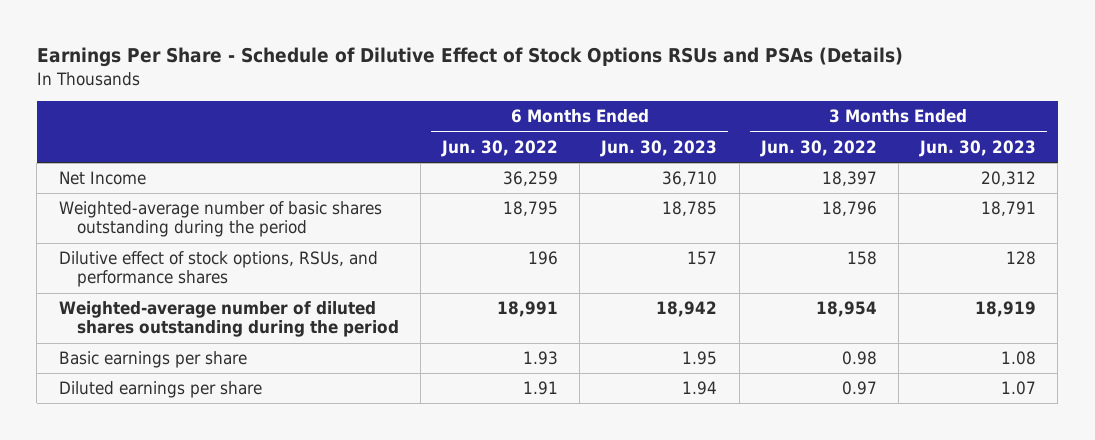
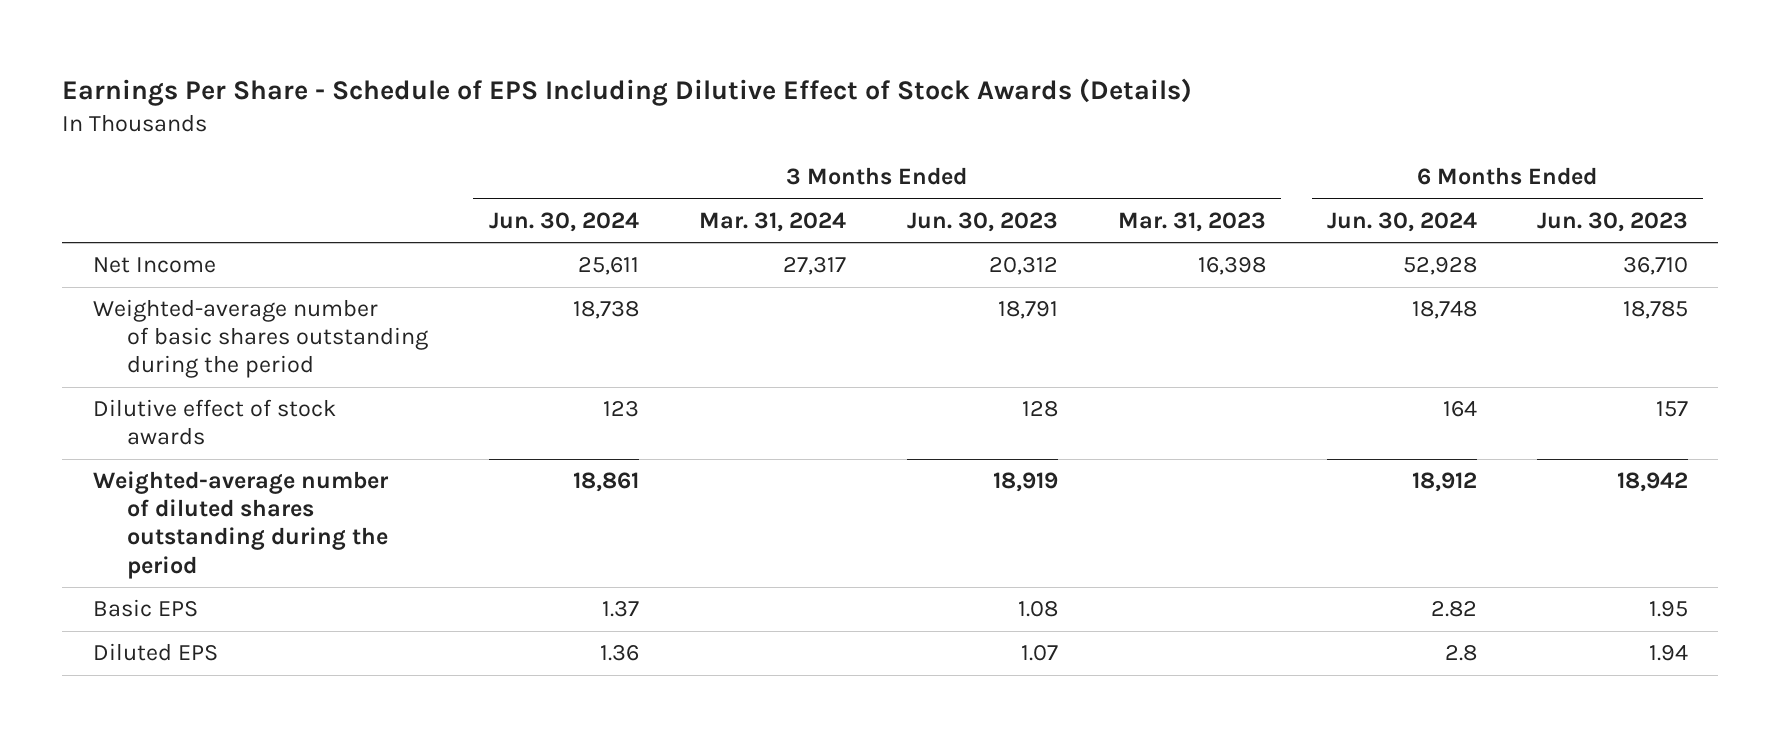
- Earnings Per Share - Schedule of Dilutive Effect of Stock Options RSUs and PSAs (Details)
+ Earnings Per Share - Schedule of EPS Including Dilutive Effect of Stock Awards (Details)
- | 6 Months Ended Jun. 30, 2022 | 6 Months Ended Jun. 30, 2023 | 3 Months Ended Jun. 30, 2022 | 3 Months Ended Jun. 30, 2023
+ | 3 Months Ended Jun. 30, 2024 | 3 Months Ended Mar. 31, 2024 | 3 Months Ended Jun. 30, 2023 | 3 Months Ended Mar. 31, 2023 | 6 Months Ended Jun. 30, 2024 | 6 Months Ended Jun. 30, 2023
- Dilutive effect of stock options, RSUs, and performance shares | 196 | 157 | 158 | 128
+ Dilutive effect of stock awards | 123 | | 128 | | 164 | 157
- Basic earnings per share | 1.93 | 1.95 | 0.98 | 1.08
- Diluted earnings per share | 1.91 | 1.94 | 0.97 | 1.07
+ Basic EPS | 1.37 | | 1.08 | | 2.82 | 1.95
+ Diluted EPS | 1.36 | | 1.07 | | 2.8 | 1.94

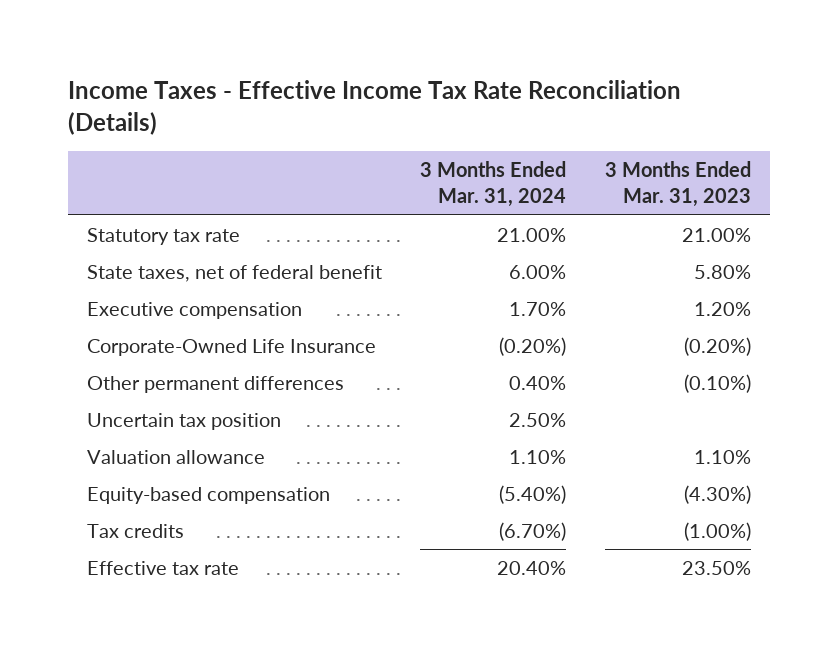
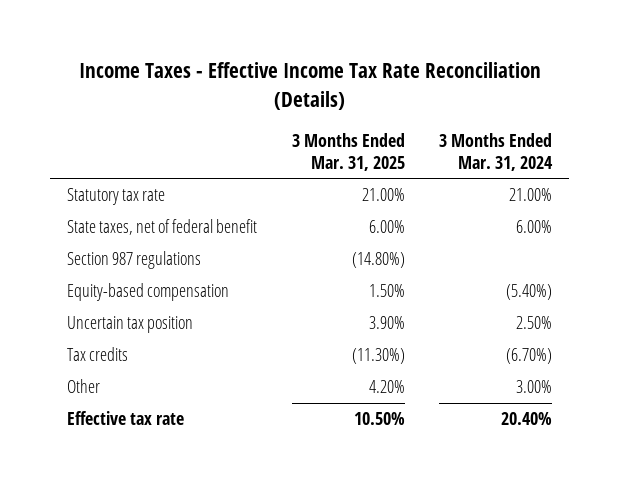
- | 3 Months Ended Mar. 31, 2024 | 3 Months Ended Mar. 31, 2023
+ | 3 Months Ended Mar. 31, 2025 | 3 Months Ended Mar. 31, 2024
- Executive compensation | 1.70% | 1.20%
- Corporate-Owned Life Insurance | (0.20%) | (0.20%)
- Other permanent differences | 0.40% | (0.10%)
- Valuation allowance | 1.10% | 1.10%
+ Section 987 regulations | (14.80%) |
moved down: Uncertain tax position | 3.90% | 2.50%
+ Other | 4.20% | 3.00%

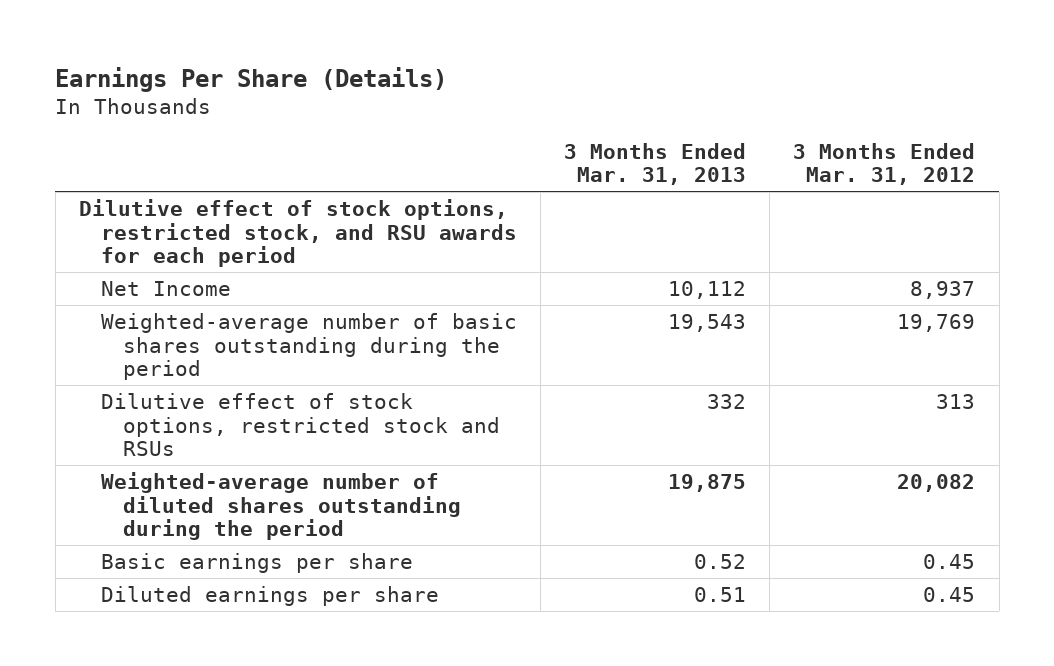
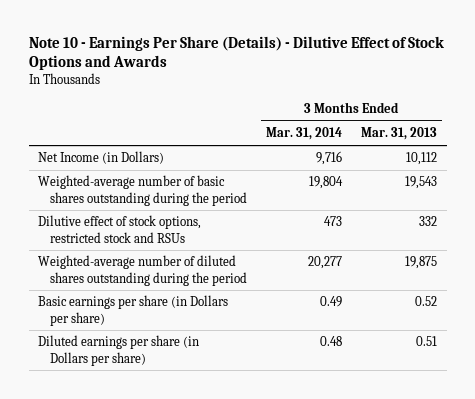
- Earnings Per Share (Details)
+ Note 10 - Earnings Per Share (Details) - Dilutive Effect of Stock Options and Awards
- | 3 Months Ended Mar. 31, 2013 | 3 Months Ended Mar. 31, 2012
+ | 3 Months Ended Mar. 31, 2014 | 3 Months Ended Mar. 31, 2013
- Dilutive effect of stock options, restricted stock, and RSU awards for each period
- Net Income | 10,112 | 8,937
+ Net Income (in Dollars) | 9,716 | 10,112
- Basic earnings per share | 0.52 | 0.45
- Diluted earnings per share | 0.51 | 0.45
+ Basic earnings per share (in Dollars per share) | 0.49 | 0.52
+ Diluted earnings per share (in Dollars per share) | 0.48 | 0.51

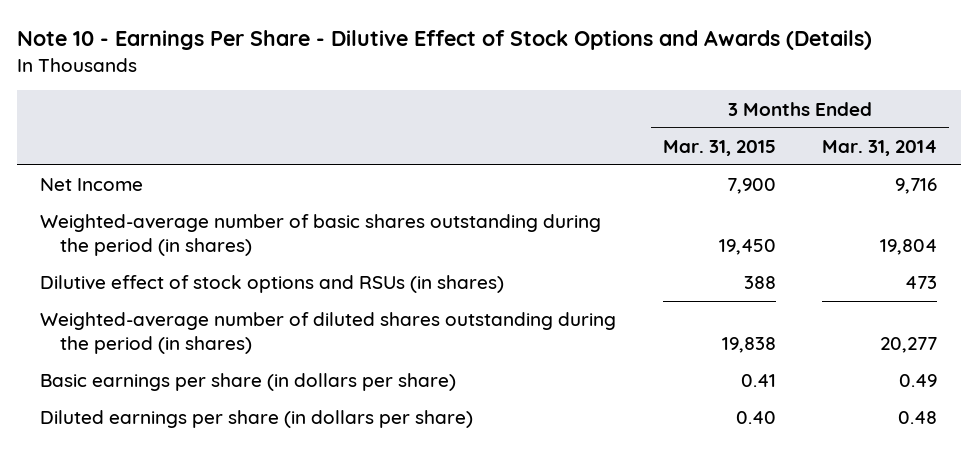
- Note 10 - Earnings Per Share (Details) - Dilutive Effect of Stock Options and Awards
+ Note 10 - Earnings Per Share - Dilutive Effect of Stock Options and Awards (Details)
- | 3 Months Ended Mar. 31, 2014 | 3 Months Ended Mar. 31, 2013
+ | 3 Months Ended Mar. 31, 2015 | 3 Months Ended Mar. 31, 2014
- Net Income (in Dollars) | 9,716 | 10,112
- Weighted-average number of basic shares outstanding during the period | 19,804 | 19,543
- Dilutive effect of stock options, restricted stock and RSUs | 473 | 332
- Weighted-average number of diluted shares outstanding during the period | 20,277 | 19,875
- Basic earnings per share (in Dollars per share) | 0.49 | 0.52
- Diluted earnings per share (in Dollars per share) | 0.48 | 0.51
+ Net Income | 7,900 | 9,716
+ Weighted-average number of basic shares outstanding during the period (in shares) | 19,450 | 19,804
+ Dilutive effect of stock options and RSUs (in shares) | 388 | 473
+ Weighted-average number of diluted shares outstanding during the period (in shares) | 19,838 | 20,277
+ Basic earnings per share (in dollars per share) | 0.41 | 0.49
+ Diluted earnings per share (in dollars per share) | 0.40 | 0.48

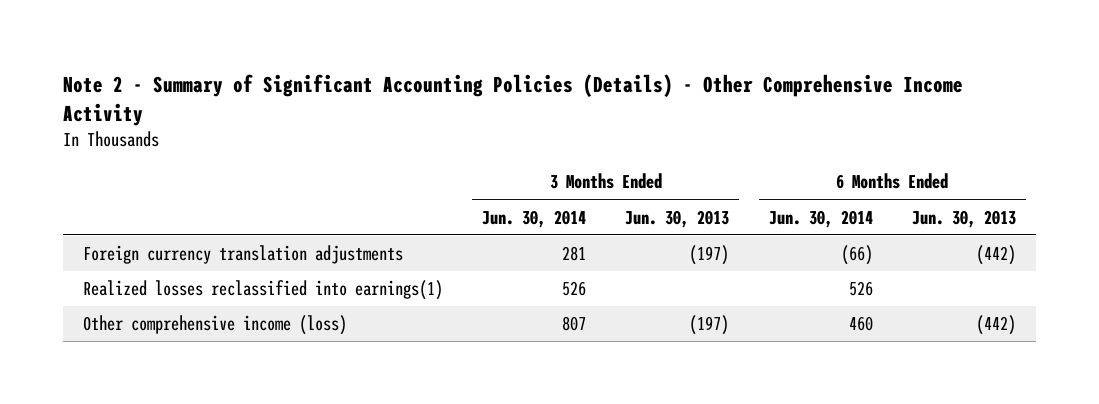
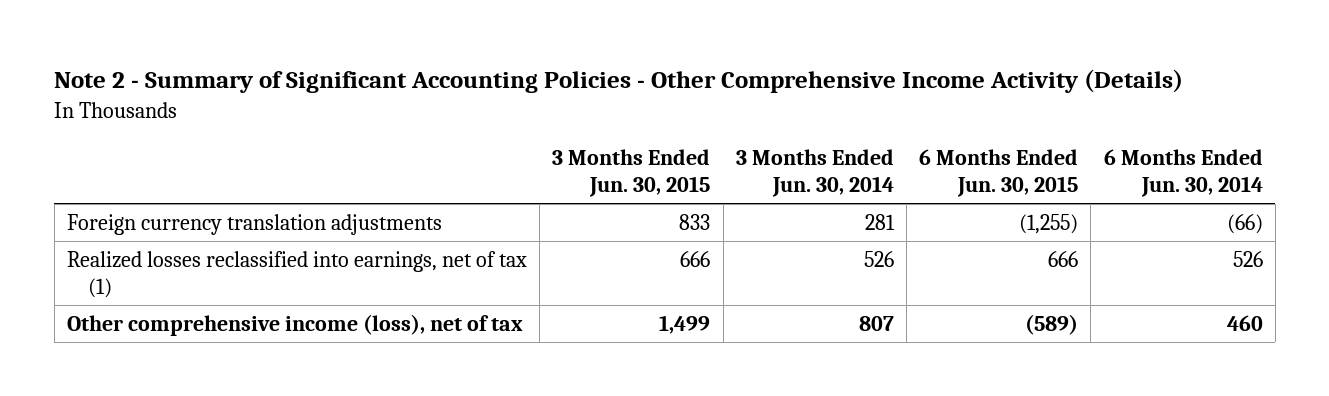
- Note 2 - Summary of Significant Accounting Policies (Details) - Other Comprehensive Income Activity
+ Note 2 - Summary of Significant Accounting Policies - Other Comprehensive Income Activity (Details)
- | 3 Months Ended Jun. 30, 2014 | 3 Months Ended Jun. 30, 2013 | 6 Months Ended Jun. 30, 2014 | 6 Months Ended Jun. 30, 2013
+ | 3 Months Ended Jun. 30, 2015 | 3 Months Ended Jun. 30, 2014 | 6 Months Ended Jun. 30, 2015 | 6 Months Ended Jun. 30, 2014
- Realized losses reclassified into earnings(1) | 526 | | 526 |
- Other comprehensive income (loss) | 807 | (197) | 460 | (442)
+ Realized losses reclassified into earnings, net of tax (1) | 666 | 526 | 666 | 526
+ Other comprehensive income (loss), net of tax | 1,499 | 807 | (589) | 460

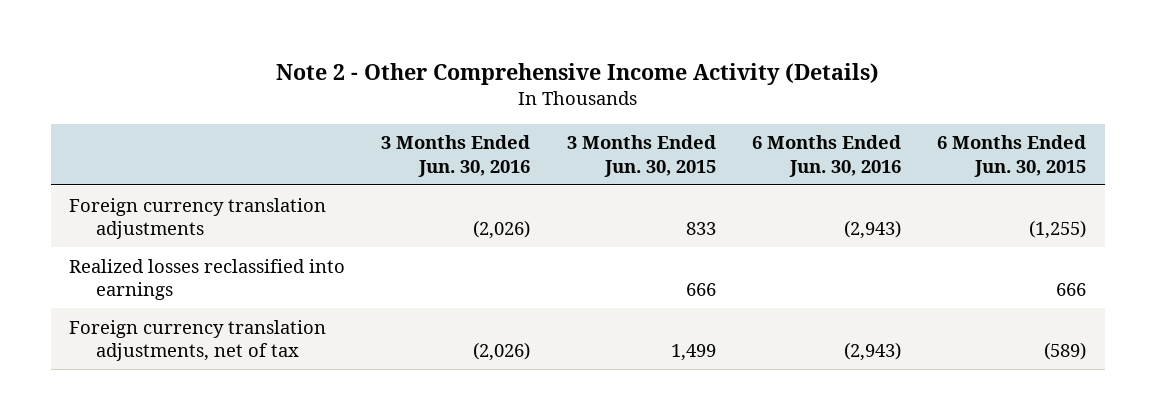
- Note 2 - Summary of Significant Accounting Policies - Other Comprehensive Income Activity (Details)
+ Note 2 - Other Comprehensive Income Activity (Details)
- | 3 Months Ended Jun. 30, 2015 | 3 Months Ended Jun. 30, 2014 | 6 Months Ended Jun. 30, 2015 | 6 Months Ended Jun. 30, 2014
+ | 3 Months Ended Jun. 30, 2016 | 3 Months Ended Jun. 30, 2015 | 6 Months Ended Jun. 30, 2016 | 6 Months Ended Jun. 30, 2015
- Realized losses reclassified into earnings, net of tax (1) | 666 | 526 | 666 | 526
- Other comprehensive income (loss), net of tax | 1,499 | 807 | (589) | 460
+ Realized losses reclassified into earnings | | 666 | | 666
+ Foreign currency translation adjustments, net of tax | (2,026) | 1,499 | (2,943) | (589)

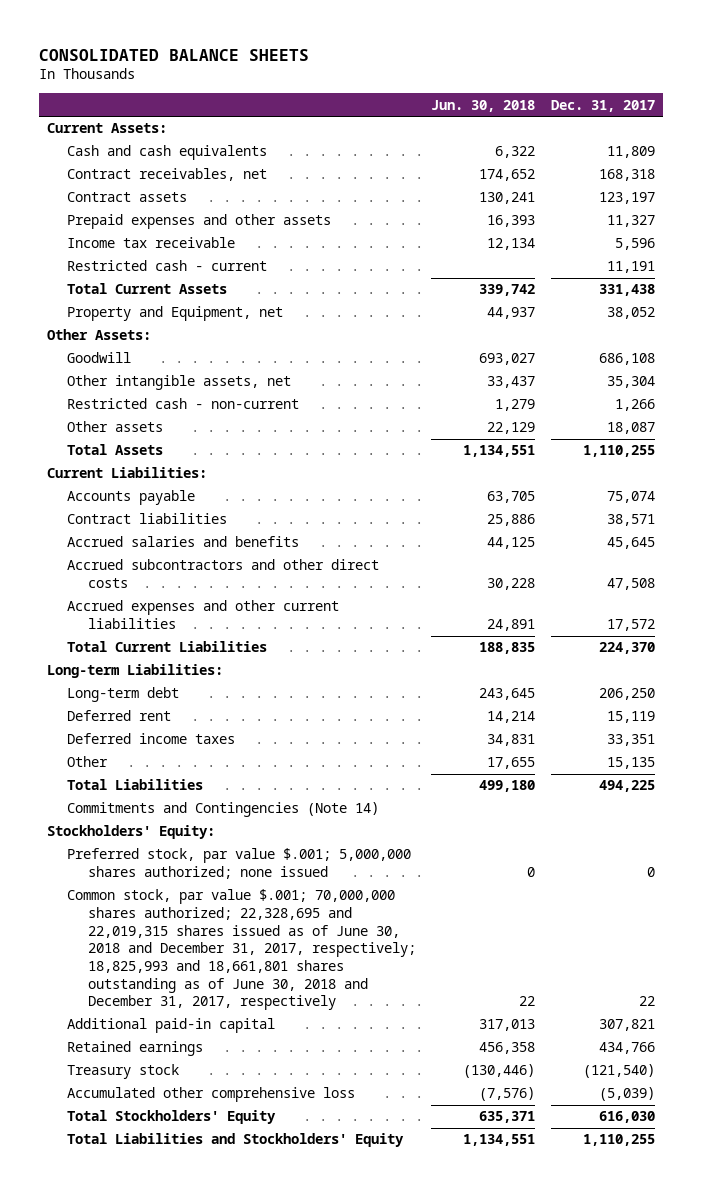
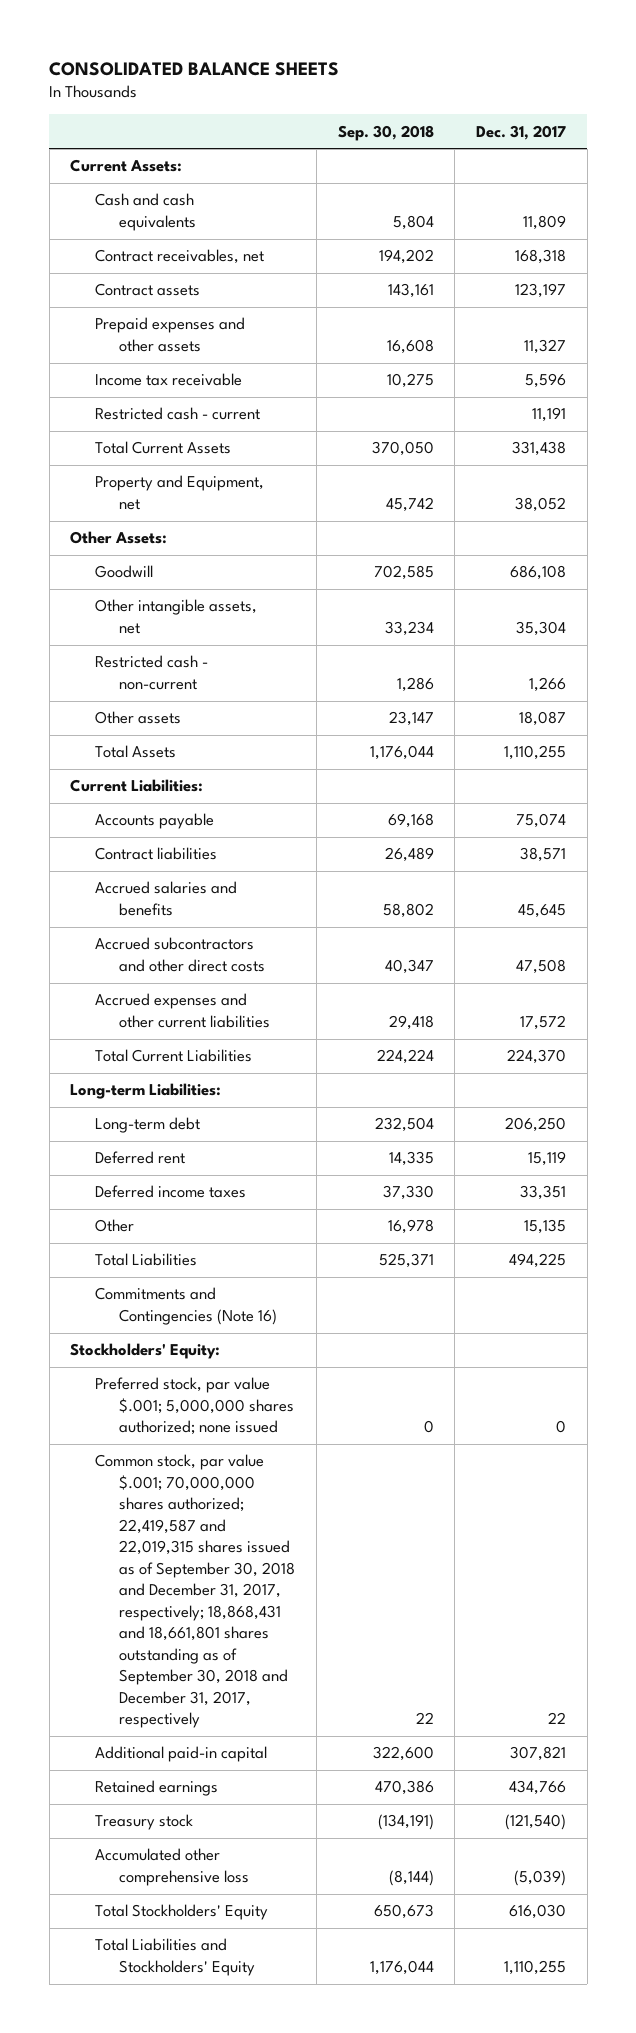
- | Jun. 30, 2018 | Dec. 31, 2017
+ | Sep. 30, 2018 | Dec. 31, 2017
- Commitments and Contingencies (Note 14)
+ Commitments and Contingencies (Note 16)
- Common stock, par value $.001; 70,000,000 shares authorized; 22,328,695 and 22,019,315 shares issued as of June 30, 2018 and December 31, 2017, respectively; 18,825,993 and 18,661,801 shares outstanding as of June 30, 2018 and December 31, 2017, respectively | 22 | 22
+ Common stock, par value $.001; 70,000,000 shares authorized; 22,419,587 and 22,019,315 shares issued as of September 30, 2018 and December 31, 2017, respectively; 18,868,431 and 18,661,801 shares outstanding as of September 30, 2018 and December 31, 2017, respectively | 22 | 22

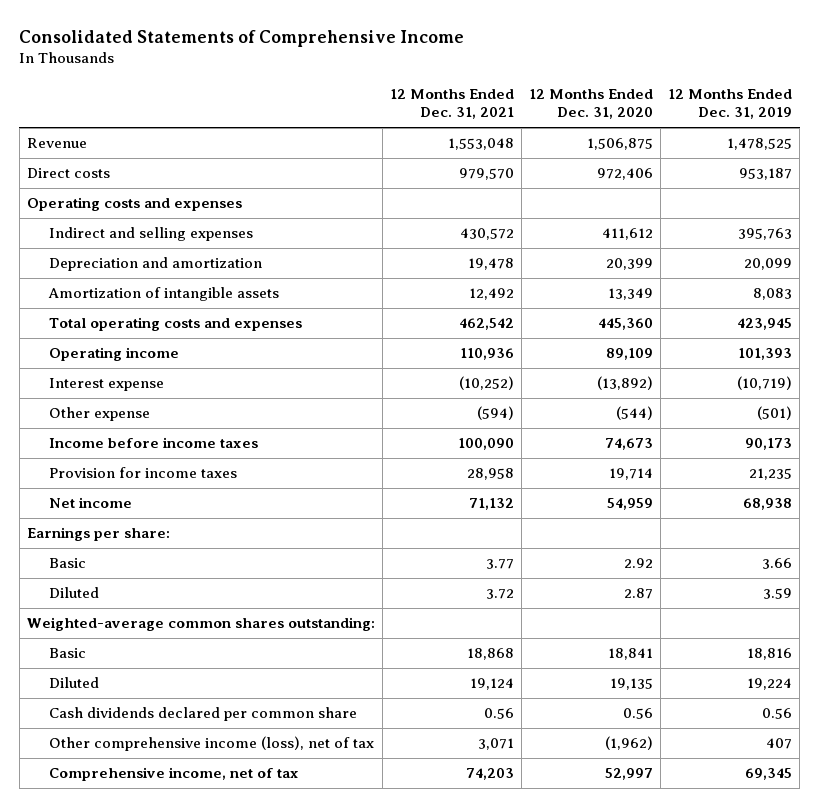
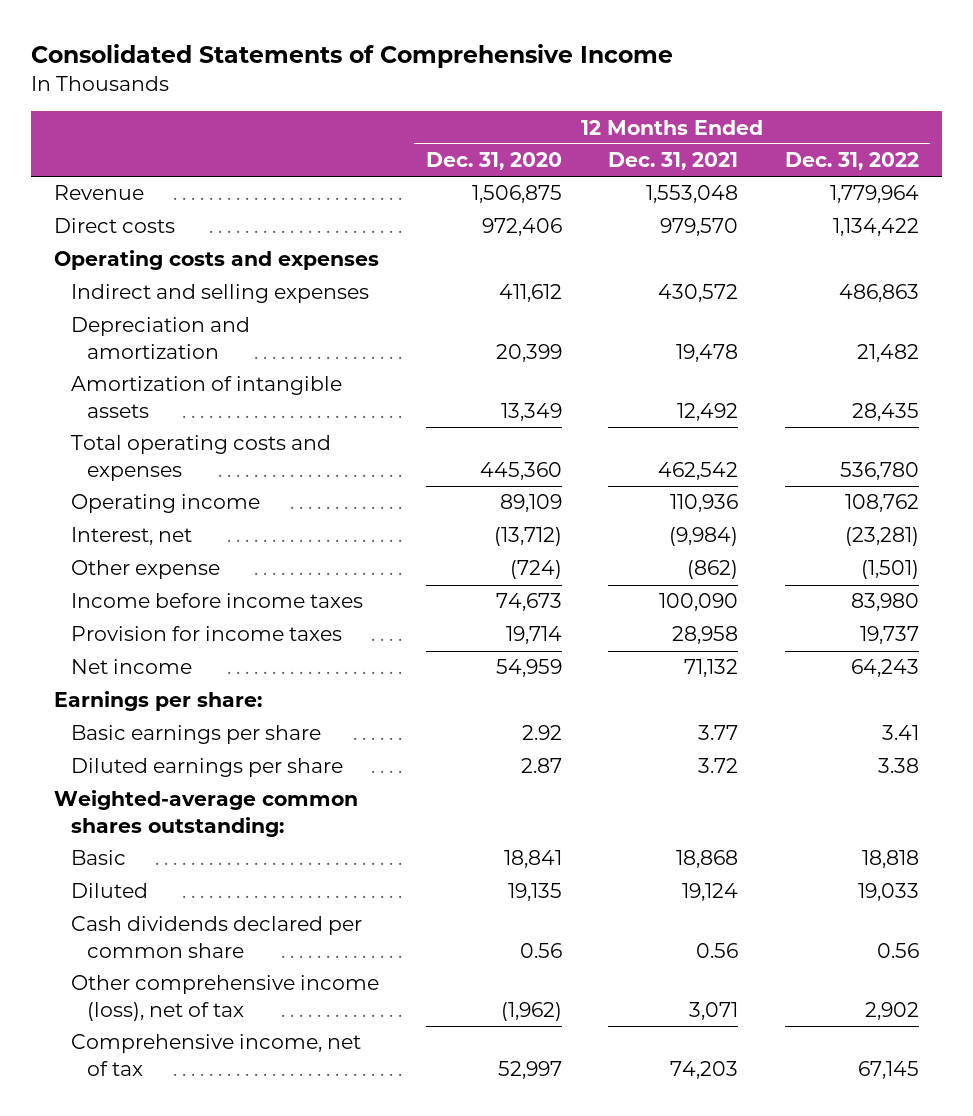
- | 12 Months Ended Dec. 31, 2021 | 12 Months Ended Dec. 31, 2020 | 12 Months Ended Dec. 31, 2019
+ | 12 Months Ended Dec. 31, 2020 | 12 Months Ended Dec. 31, 2021 | 12 Months Ended Dec. 31, 2022
- Interest expense | (10,252) | (13,892) | (10,719)
- Other expense | (594) | (544) | (501)
+ Interest, net | (13,712) | (9,984) | (23,281)
+ Other expense | (724) | (862) | (1,501)
- Basic | 3.77 | 2.92 | 3.66
- Diluted | 3.72 | 2.87 | 3.59
+ Basic earnings per share | 2.92 | 3.77 | 3.41
+ Diluted earnings per share | 2.87 | 3.72 | 3.38

